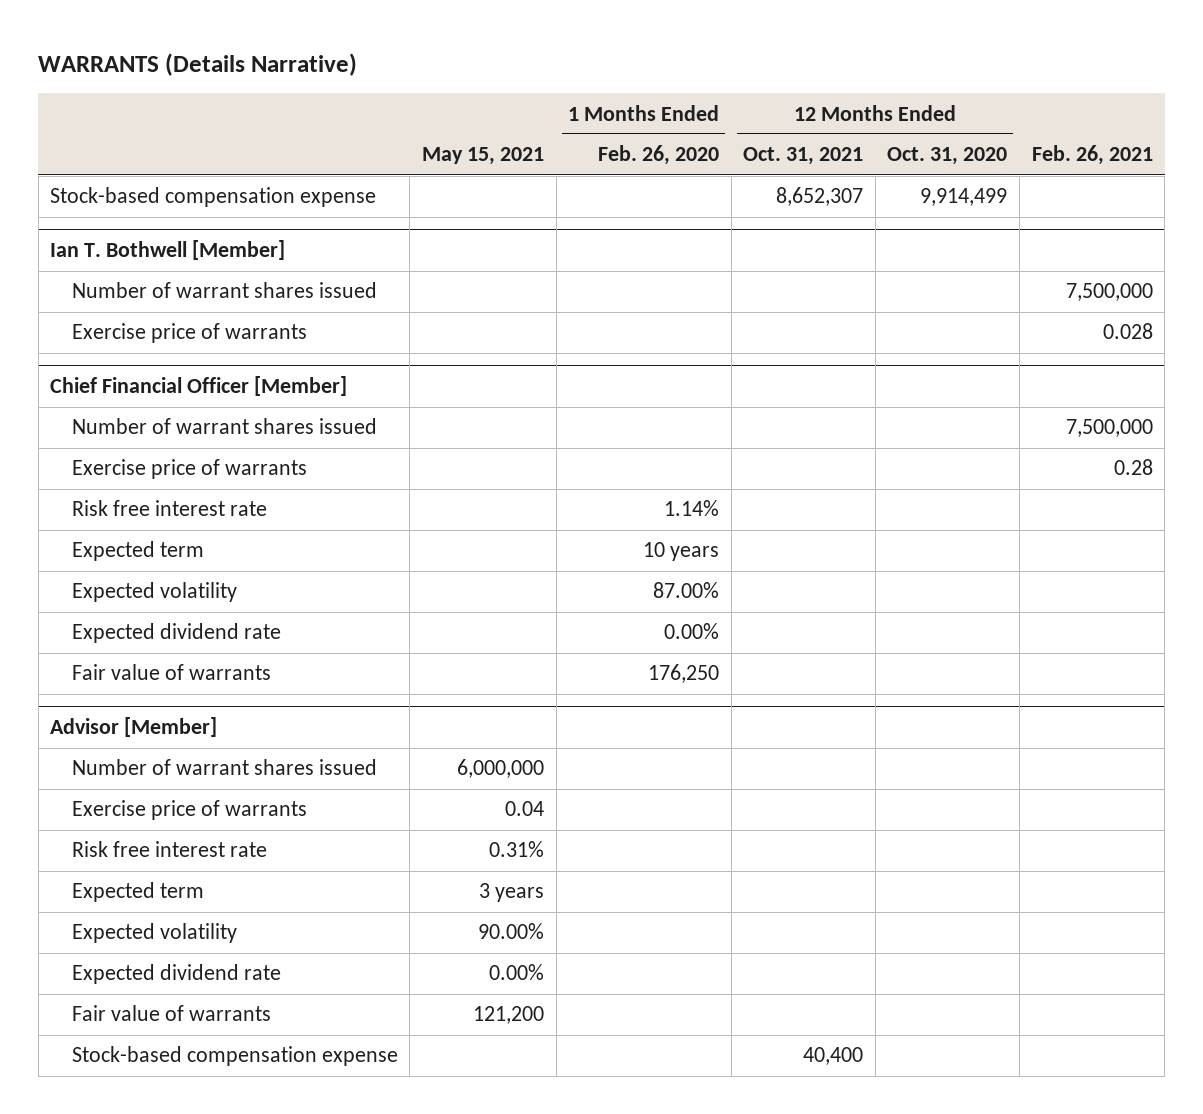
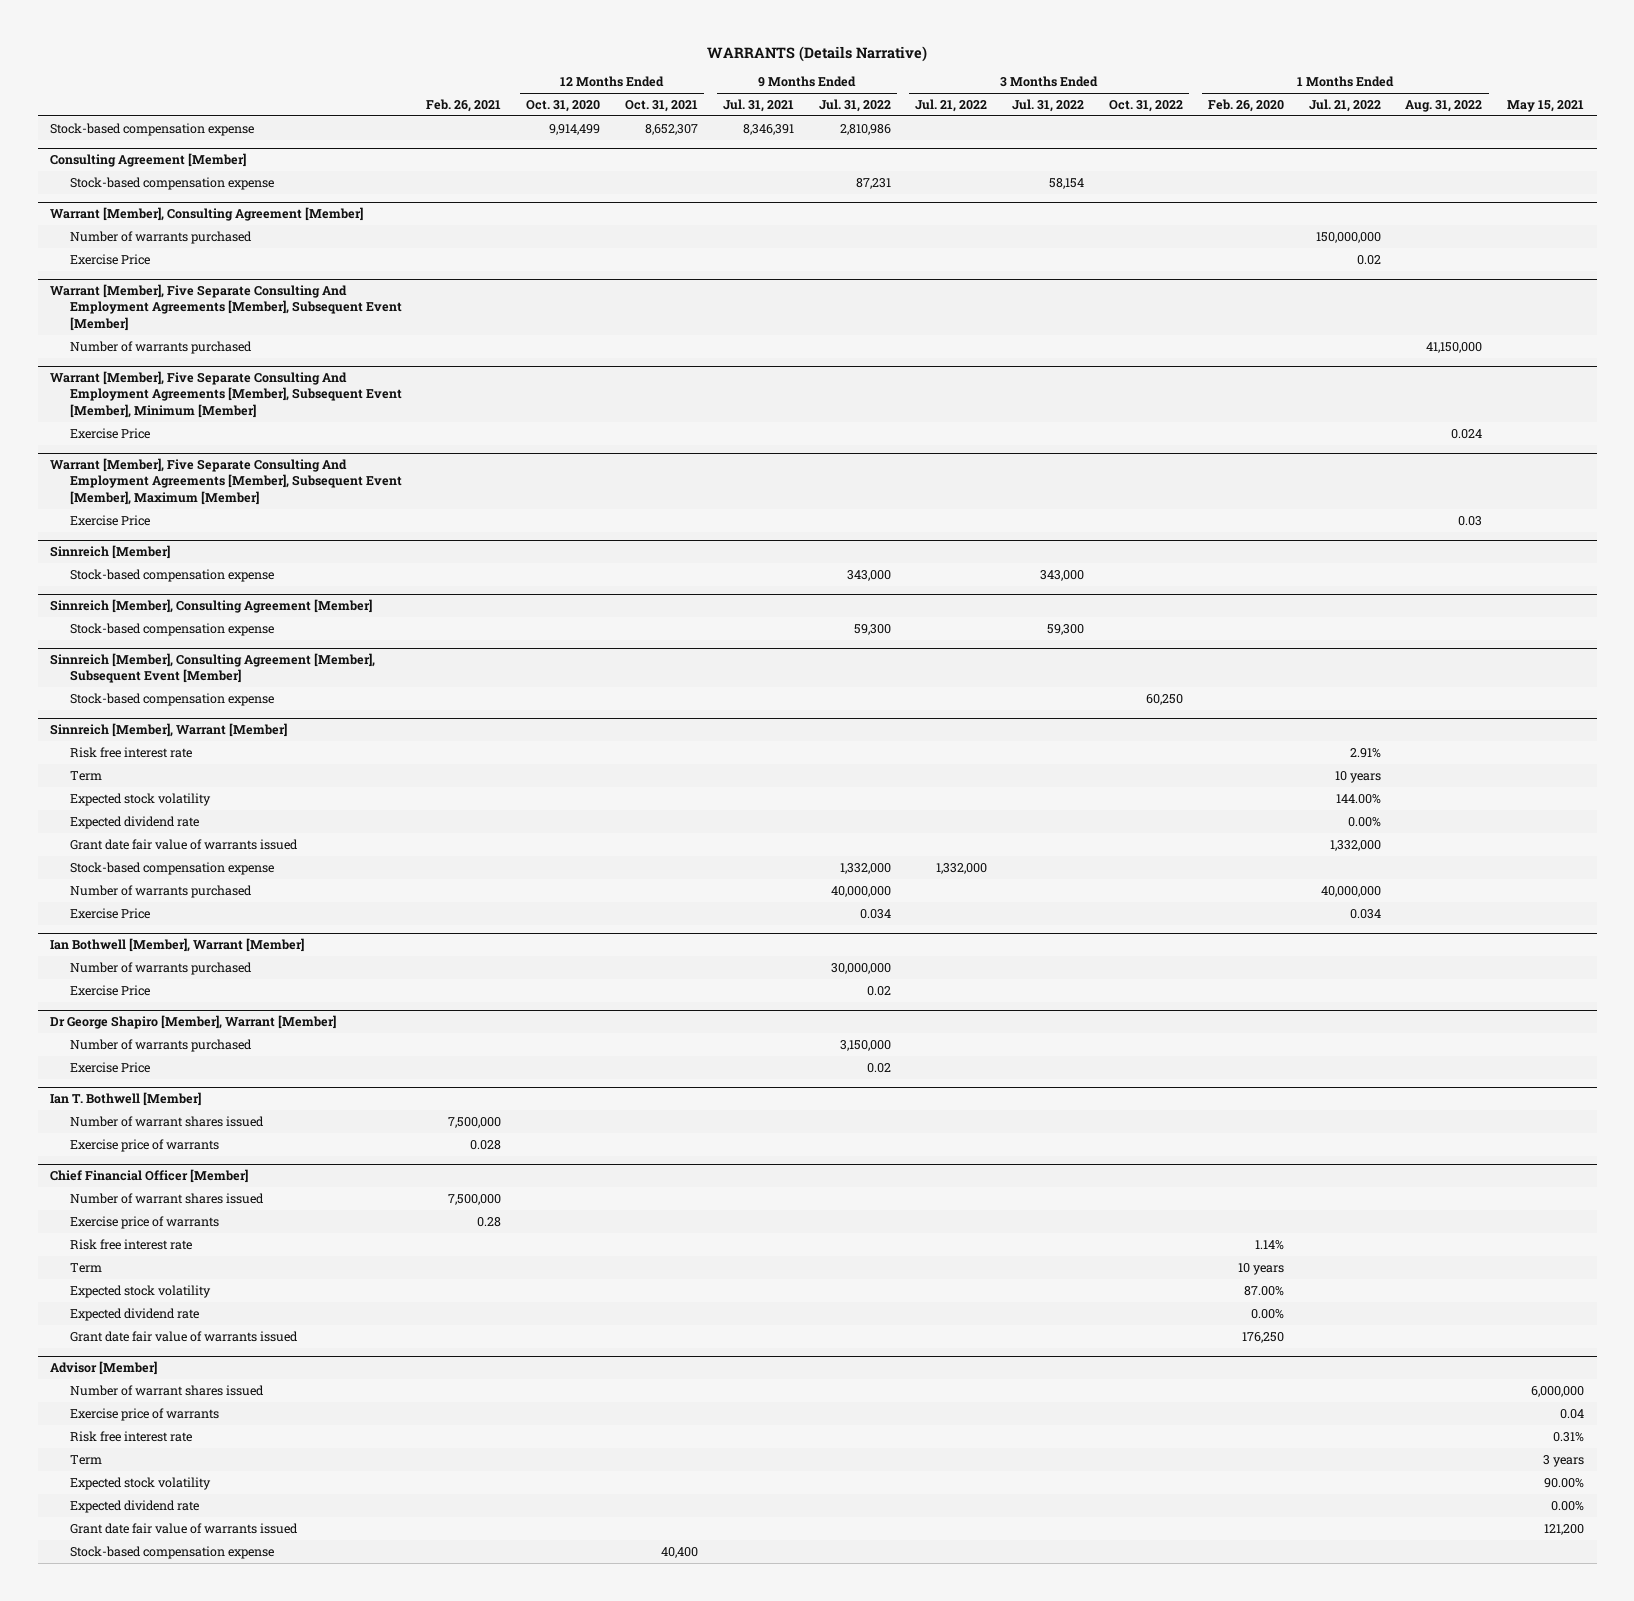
- | May 15, 2021 | 1 Months Ended Feb. 26, 2020 | 12 Months Ended Oct. 31, 2021 | 12 Months Ended Oct. 31, 2020 | Feb. 26, 2021
+ | Feb. 26, 2021 | 12 Months Ended Oct. 31, 2020 | 12 Months Ended Oct. 31, 2021 | 9 Months Ended Jul. 31, 2021 | 9 Months Ended Jul. 31, 2022 | 3 Months Ended Jul. 21, 2022 | 3 Months Ended Jul. 31, 2022 | 3 Months Ended Oct. 31, 2022 | 1 Months Ended Feb. 26, 2020 | 1 Months Ended Jul. 21, 2022 | 1 Months Ended Aug. 31, 2022 | May 15, 2021
+ Consulting Agreement [Member]
+ Stock-based compensation expense | | | | | 87,231 | | 58,154 | | | | |
+ Warrant [Member], Consulting Agreement [Member]
+ Number of warrants purchased | | | | | | | | | | 150,000,000 | |
+ Exercise Price | | | | | | | | | | 0.02 | |
+ Warrant [Member], Five Separate Consulting And Employment Agreements [Member], Subsequent Event [Member]
+ Number of warrants purchased | | | | | | | | | | | 41,150,000 |
+ Warrant [Member], Five Separate Consulting And Employment Agreements [Member], Subsequent Event [Member], Minimum [Member]
+ Exercise Price | | | | | | | | | | | 0.024 |
+ Warrant [Member], Five Separate Consulting And Employment Agreements [Member], Subsequent Event [Member], Maximum [Member]
+ Exercise Price | | | | | | | | | | | 0.03 |
+ Sinnreich [Member]
+ Stock-based compensation expense | | | | | 343,000 | | 343,000 | | | | |
+ Sinnreich [Member], Consulting Agreement [Member]
+ Stock-based compensation expense | | | | | 59,300 | | 59,300 | | | | |
+ Sinnreich [Member], Consulting Agreement [Member], Subsequent Event [Member]
+ Stock-based compensation expense | | | | | | | | 60,250 | | | |
+ Sinnreich [Member], Warrant [Member]
+ Risk free interest rate | | | | | | | | | | 2.91% | |
+ Term | | | | | | | | | | 10 years | |
+ Expected stock volatility | | | | | | | | | | 144.00% | |
+ Expected dividend rate | | | | | | | | | | 0.00% | |
+ Grant date fair value of warrants issued | | | | | | | | | | 1,332,000 | |
+ Stock-based compensation expense | | | | | 1,332,000 | 1,332,000 | | | | | |
+ Number of warrants purchased | | | | | 40,000,000 | | | | | 40,000,000 | |
+ Exercise Price | | | | | 0.034 | | | | | 0.034 | |
+ Ian Bothwell [Member], Warrant [Member]
+ Number of warrants purchased | | | | | 30,000,000 | | | | | | |
+ Exercise Price | | | | | 0.02 | | | | | | |
+ Dr George Shapiro [Member], Warrant [Member]
+ Number of warrants purchased | | | | | 3,150,000 | | | | | | |
+ Exercise Price | | | | | 0.02 | | | | | | |
@ Chief Financial Officer [Member]
- Expected term | | 10 years | | |
- Expected volatility | | 87.00% | | |
+ Term | | | | | | | | | 10 years | | |
+ Expected stock volatility | | | | | | | | | 87.00% | | |
- Fair value of warrants | | 176,250 | | |
+ Grant date fair value of warrants issued | | | | | | | | | 176,250 | | |
@ Advisor [Member]
- Expected term | 3 years | | | |
- Expected volatility | 90.00% | | | |
+ Term | | | | | | | | | | | | 3 years
+ Expected stock volatility | | | | | | | | | | | | 90.00%
- Fair value of warrants | 121,200 | | | |
+ Grant date fair value of warrants issued | | | | | | | | | | | | 121,200

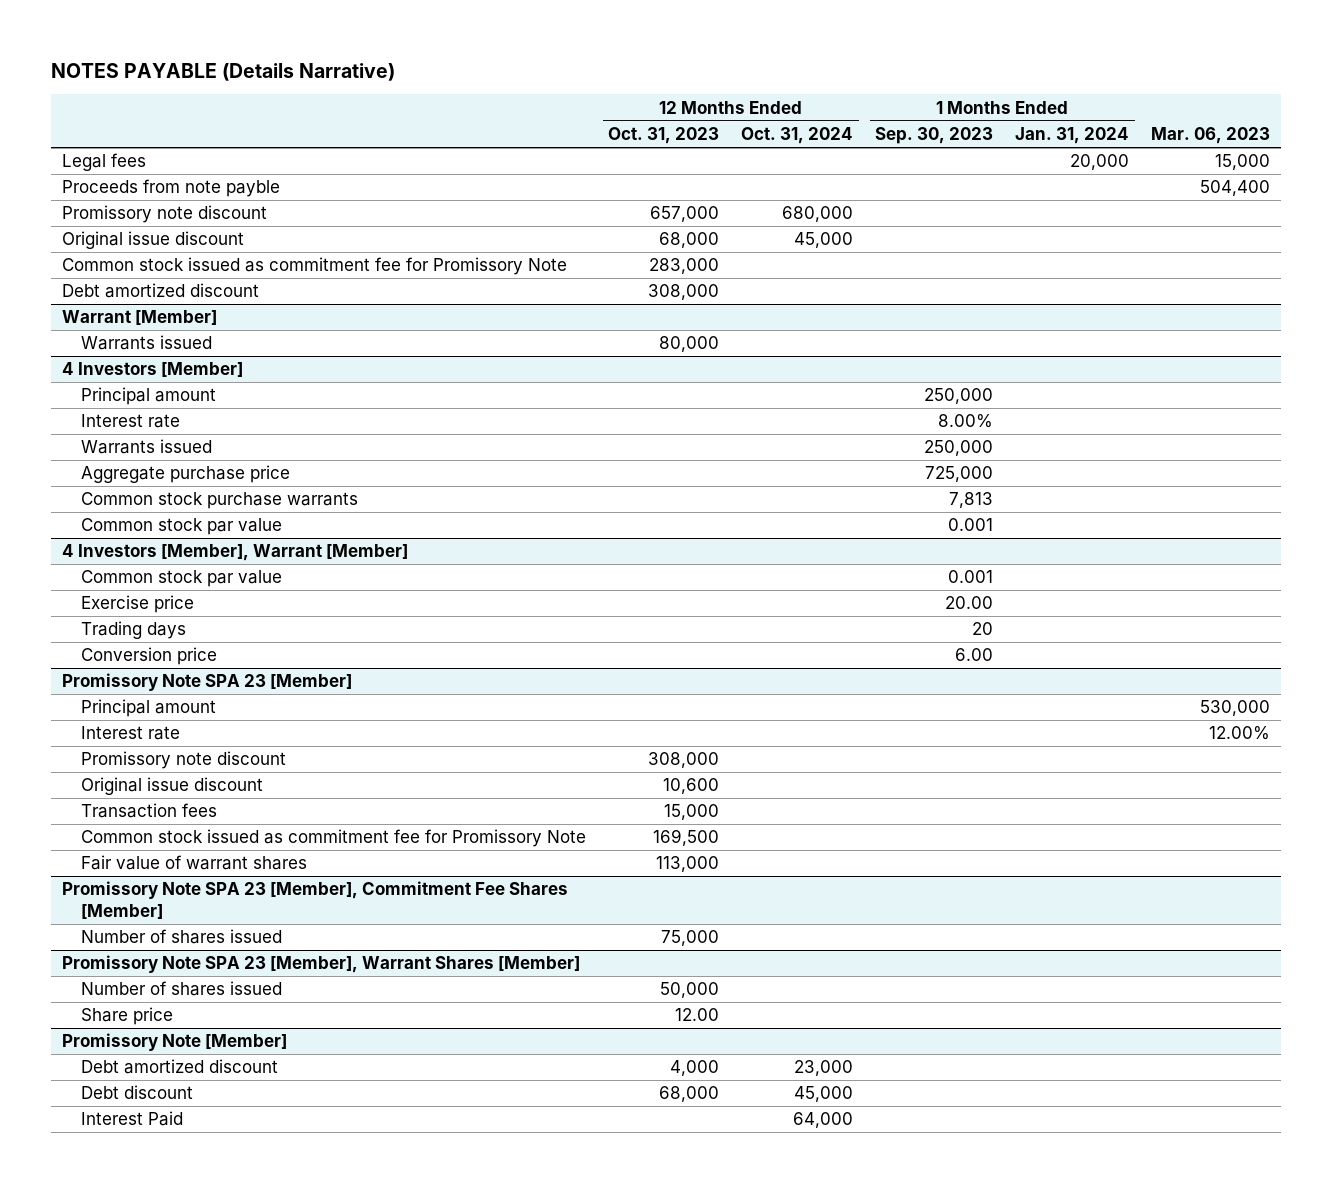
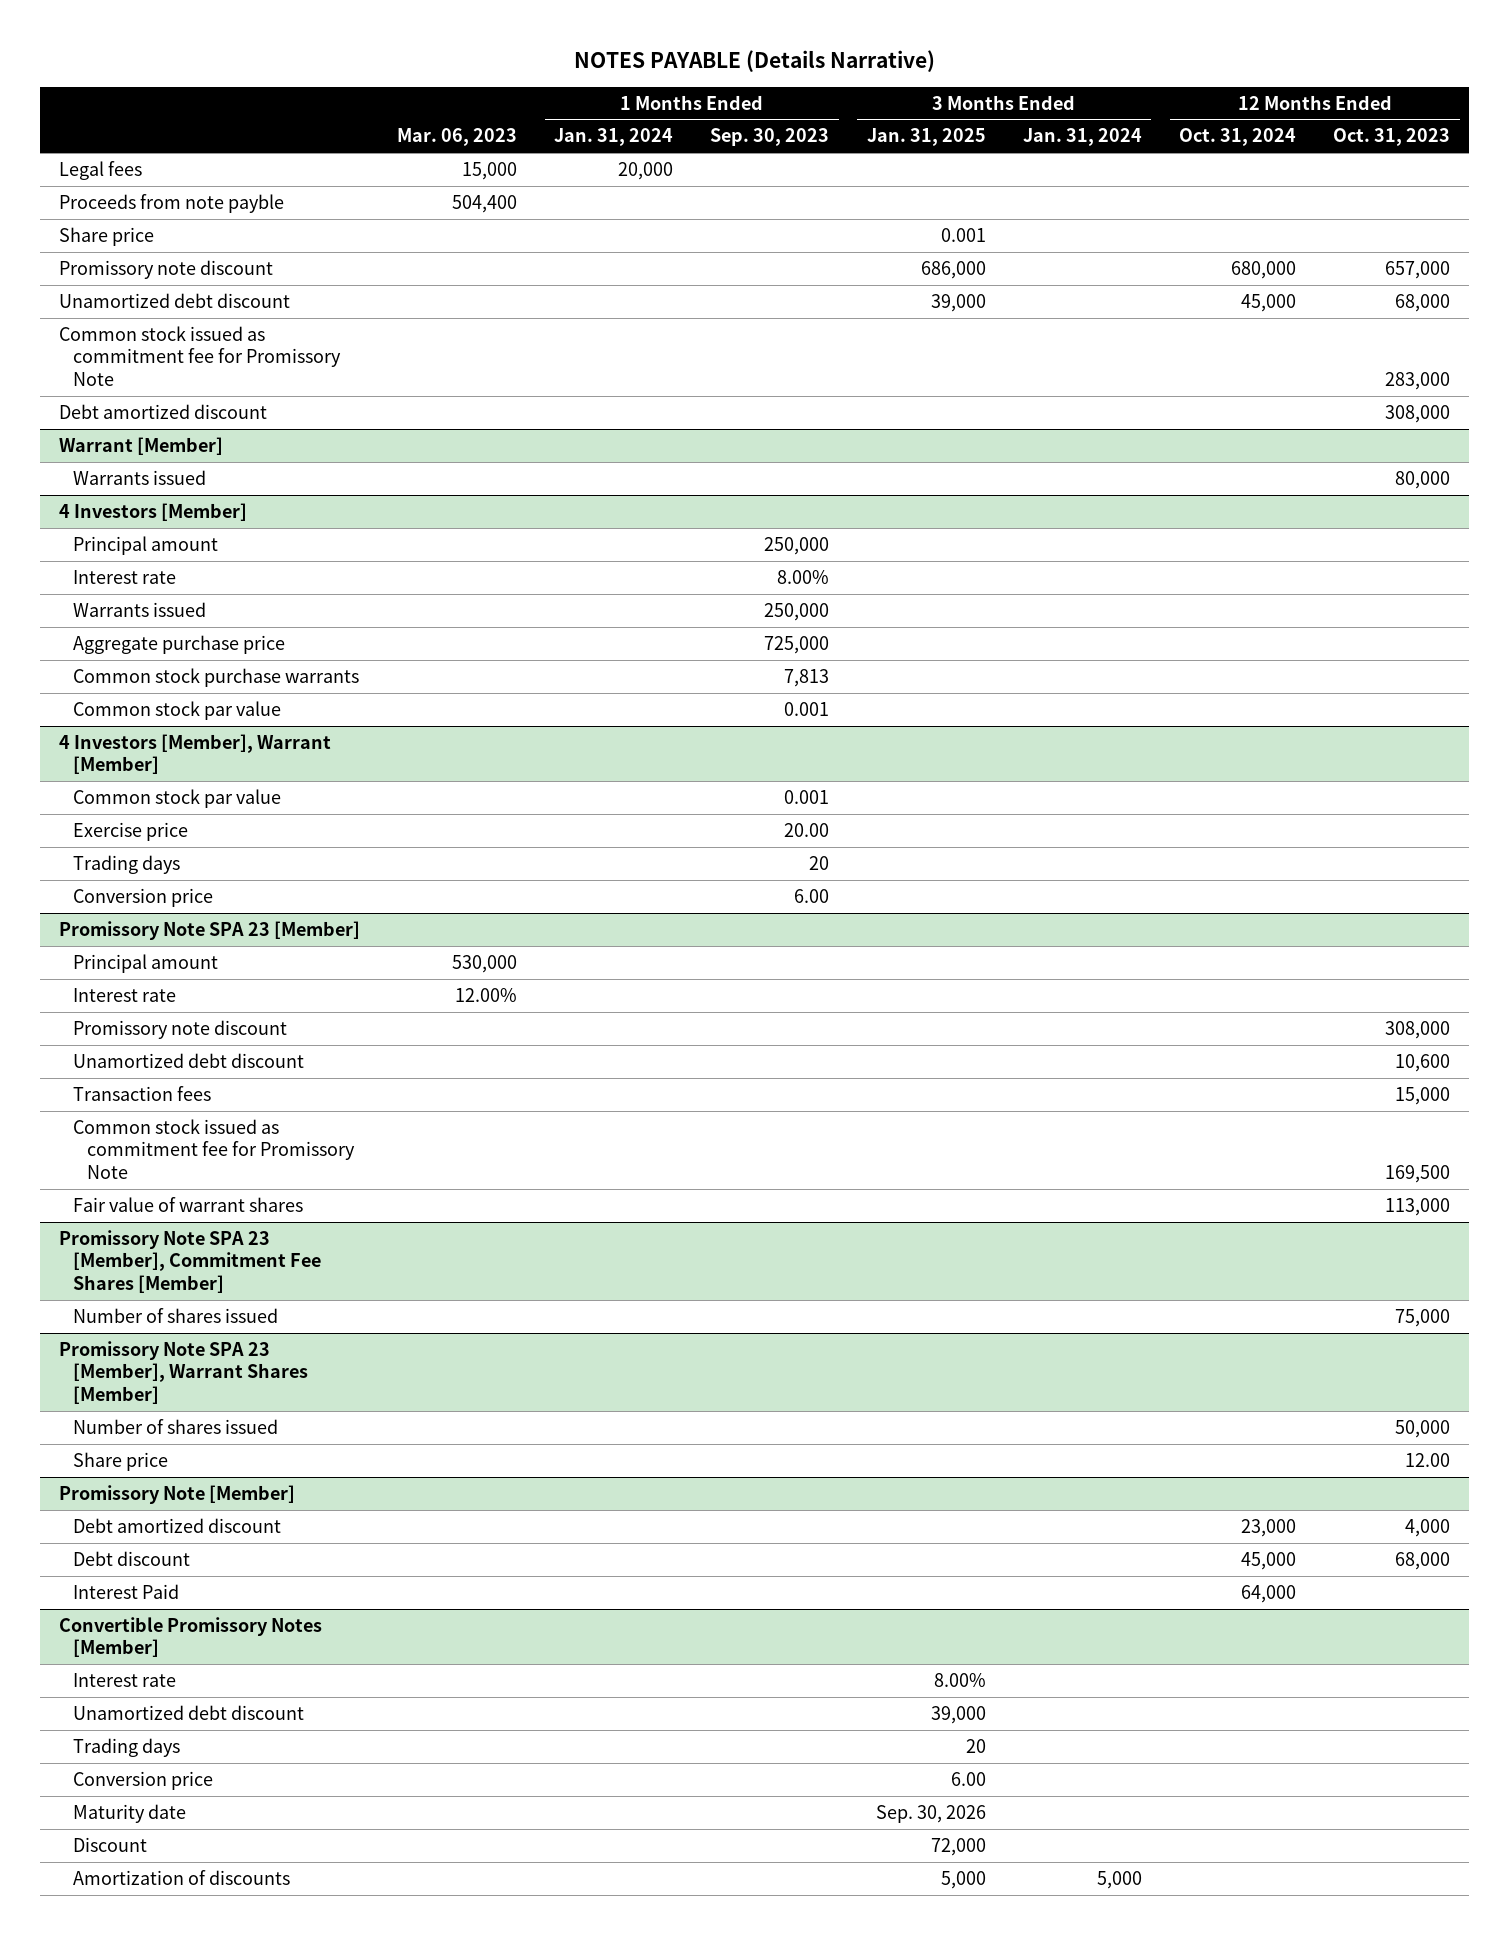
- | 12 Months Ended Oct. 31, 2023 | 12 Months Ended Oct. 31, 2024 | 1 Months Ended Sep. 30, 2023 | 1 Months Ended Jan. 31, 2024 | Mar. 06, 2023
+ | Mar. 06, 2023 | 1 Months Ended Jan. 31, 2024 | 1 Months Ended Sep. 30, 2023 | 3 Months Ended Jan. 31, 2025 | 3 Months Ended Jan. 31, 2024 | 12 Months Ended Oct. 31, 2024 | 12 Months Ended Oct. 31, 2023
+ Share price | | | | 0.001 | | |
- Original issue discount | 68,000 | 45,000 | | |
+ Unamortized debt discount | | | | 39,000 | | 45,000 | 68,000
@ Promissory Note SPA 23 [Member]
- Original issue discount | 10,600 | | | |
+ Unamortized debt discount | | | | | | | 10,600
+ Convertible Promissory Notes [Member]
+ Interest rate | | | | 8.00% | | |
+ Unamortized debt discount | | | | 39,000 | | |
+ Trading days | | | | 20 | | |
+ Conversion price | | | | 6.00 | | |
+ Maturity date | | | | Sep. 30, 2026 | | |
+ Discount | | | | 72,000 | | |
+ Amortization of discounts | | | | 5,000 | 5,000 | |

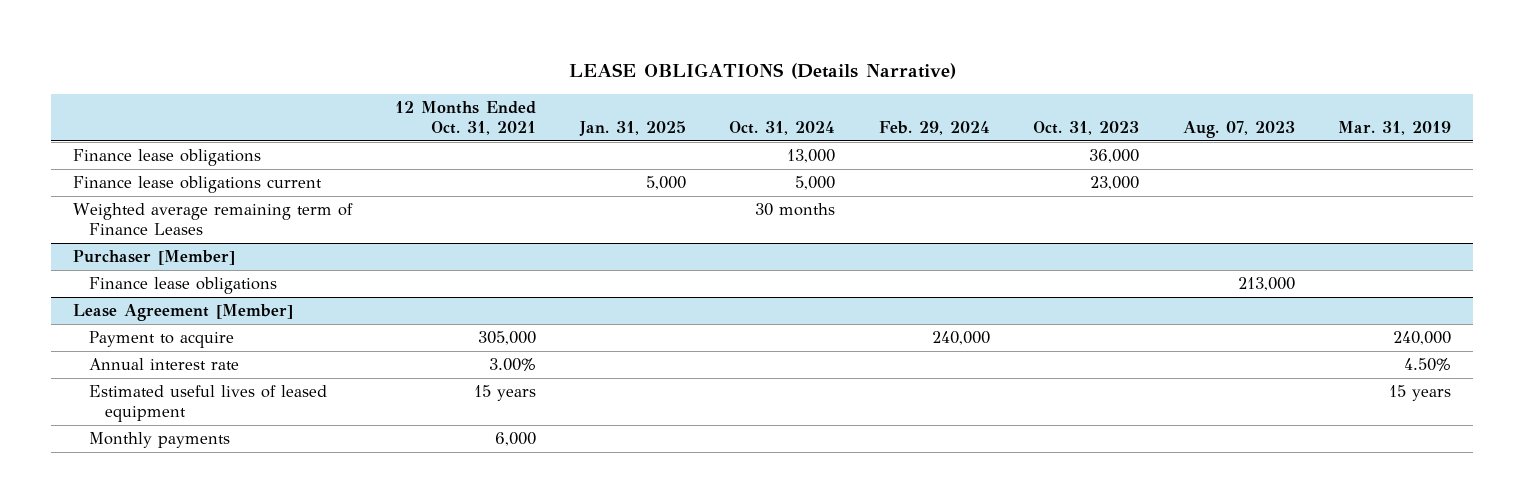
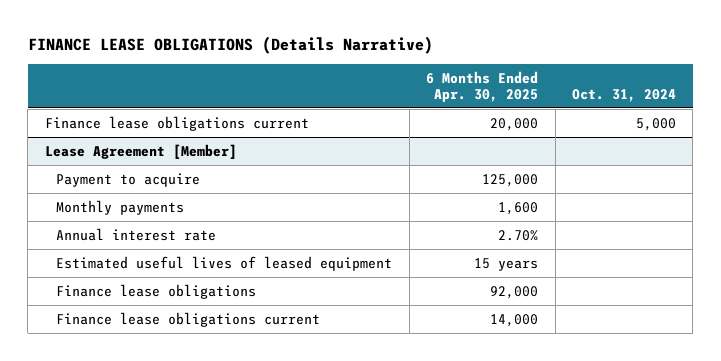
- LEASE OBLIGATIONS (Details Narrative)
+ FINANCE LEASE OBLIGATIONS (Details Narrative)
- | 12 Months Ended Oct. 31, 2021 | Jan. 31, 2025 | Oct. 31, 2024 | Feb. 29, 2024 | Oct. 31, 2023 | Aug. 07, 2023 | Mar. 31, 2019
+ | 6 Months Ended Apr. 30, 2025 | Oct. 31, 2024
- Finance lease obligations | | | 13,000 | | 36,000 | |
- Weighted average remaining term of Finance Leases | | | 30 months | | | |
- Purchaser [Member]
- Finance lease obligations | | | | | | 213,000 |
@ Lease Agreement [Member]
moved up: Monthly payments | 1,600 |
+ Finance lease obligations | 92,000 |
+ Finance lease obligations current | 14,000 |

